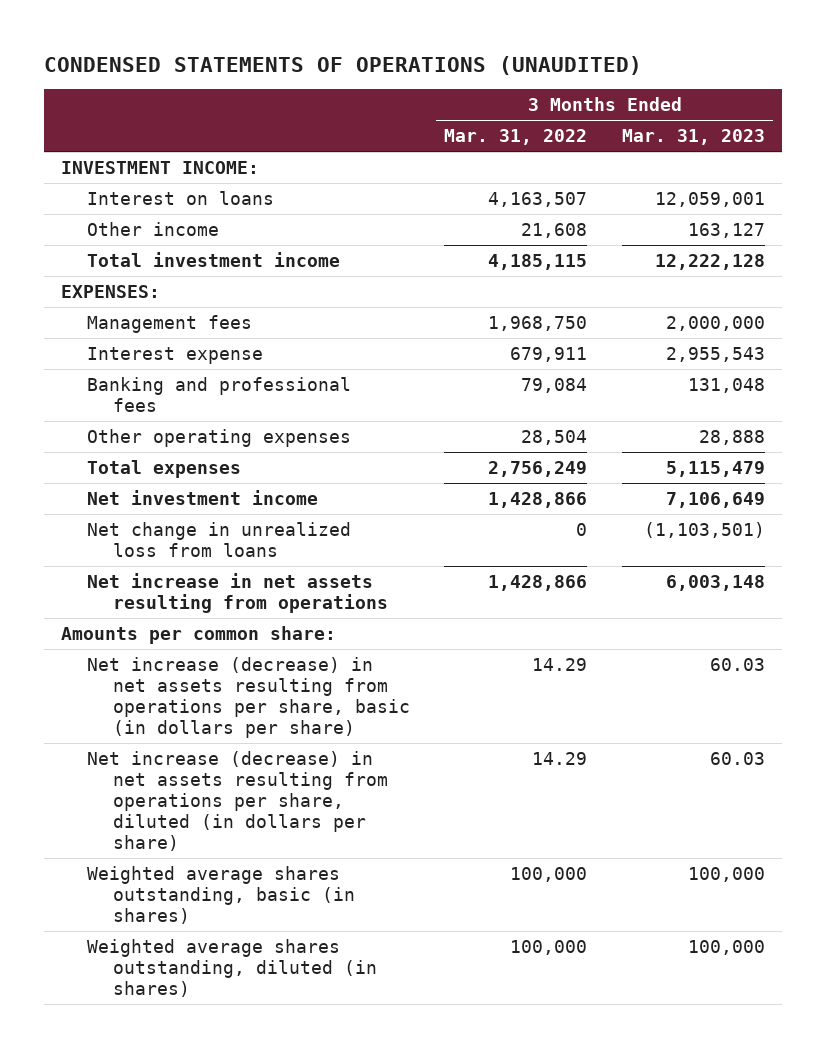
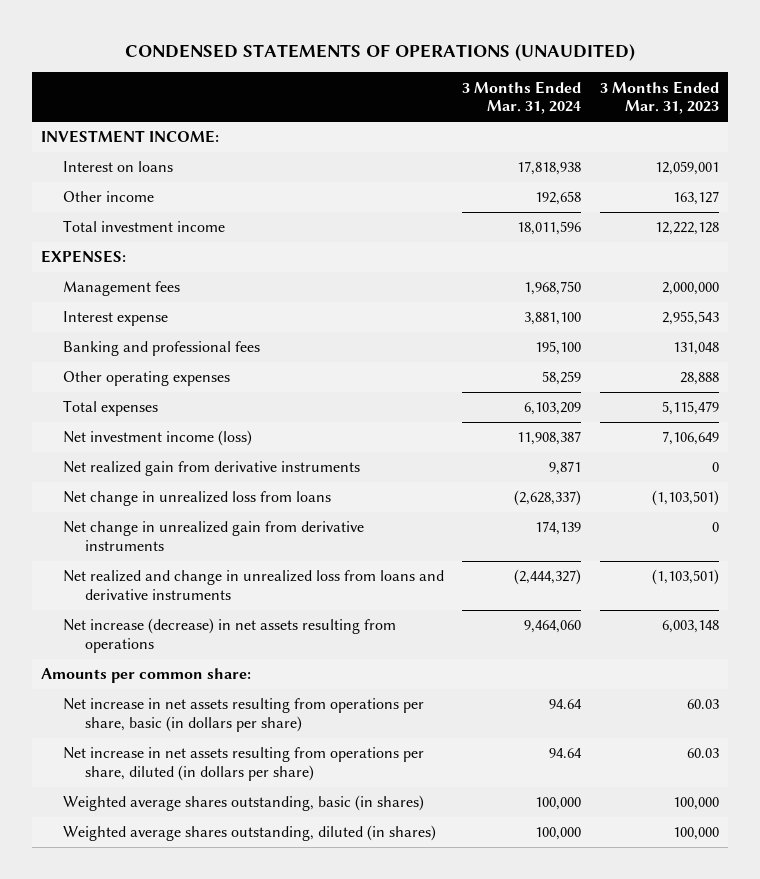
- | 3 Months Ended Mar. 31, 2022 | 3 Months Ended Mar. 31, 2023
+ | 3 Months Ended Mar. 31, 2024 | 3 Months Ended Mar. 31, 2023
- Net investment income | 1,428,866 | 7,106,649
+ Net investment income (loss) | 11,908,387 | 7,106,649
+ Net realized gain from derivative instruments | 9,871 | 0
- Net increase in net assets resulting from operations | 1,428,866 | 6,003,148
+ Net change in unrealized gain from derivative instruments | 174,139 | 0
+ Net realized and change in unrealized loss from loans and derivative instruments | (2,444,327) | (1,103,501)
+ Net increase (decrease) in net assets resulting from operations | 9,464,060 | 6,003,148
- Net increase (decrease) in net assets resulting from operations per share, basic (in dollars per share) | 14.29 | 60.03
- Net increase (decrease) in net assets resulting from operations per share, diluted (in dollars per share) | 14.29 | 60.03
+ Net increase in net assets resulting from operations per share, basic (in dollars per share) | 94.64 | 60.03
+ Net increase in net assets resulting from operations per share, diluted (in dollars per share) | 94.64 | 60.03

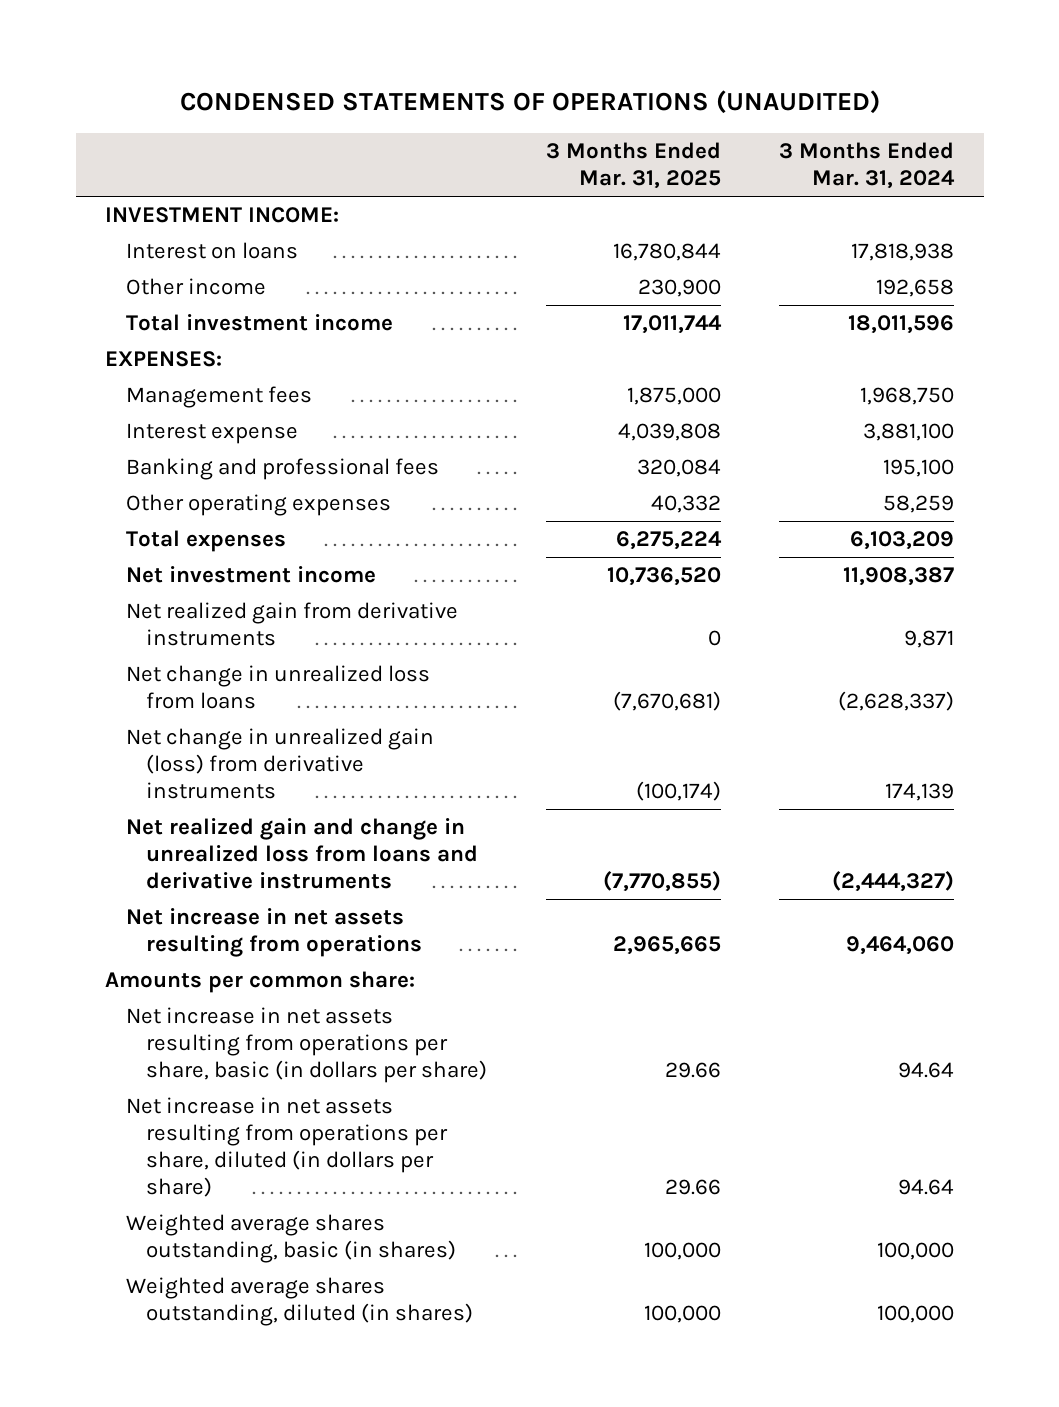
- | 3 Months Ended Mar. 31, 2024 | 3 Months Ended Mar. 31, 2023
+ | 3 Months Ended Mar. 31, 2025 | 3 Months Ended Mar. 31, 2024
- Net investment income (loss) | 11,908,387 | 7,106,649
+ Net investment income | 10,736,520 | 11,908,387
- Net change in unrealized gain from derivative instruments | 174,139 | 0
- Net realized and change in unrealized loss from loans and derivative instruments | (2,444,327) | (1,103,501)
- Net increase (decrease) in net assets resulting from operations | 9,464,060 | 6,003,148
+ Net change in unrealized gain (loss) from derivative instruments | (100,174) | 174,139
+ Net realized gain and change in unrealized loss from loans and derivative instruments | (7,770,855) | (2,444,327)
+ Net increase in net assets resulting from operations | 2,965,665 | 9,464,060

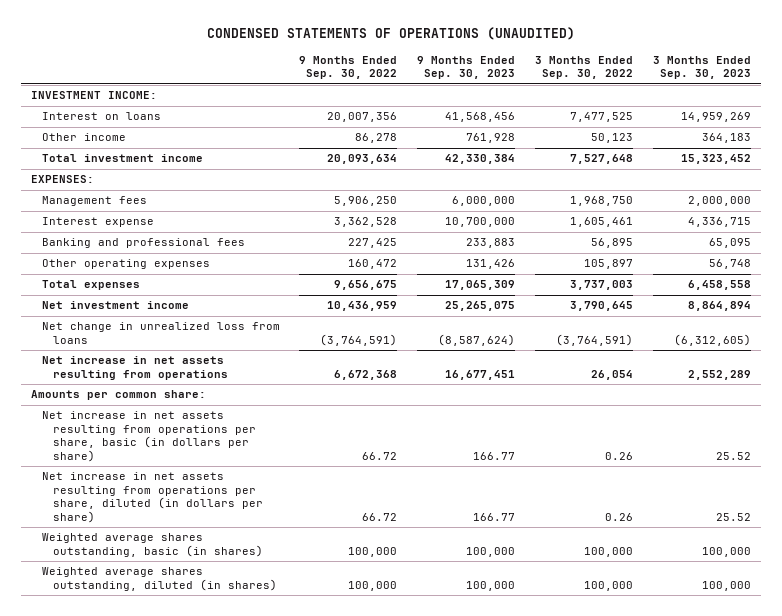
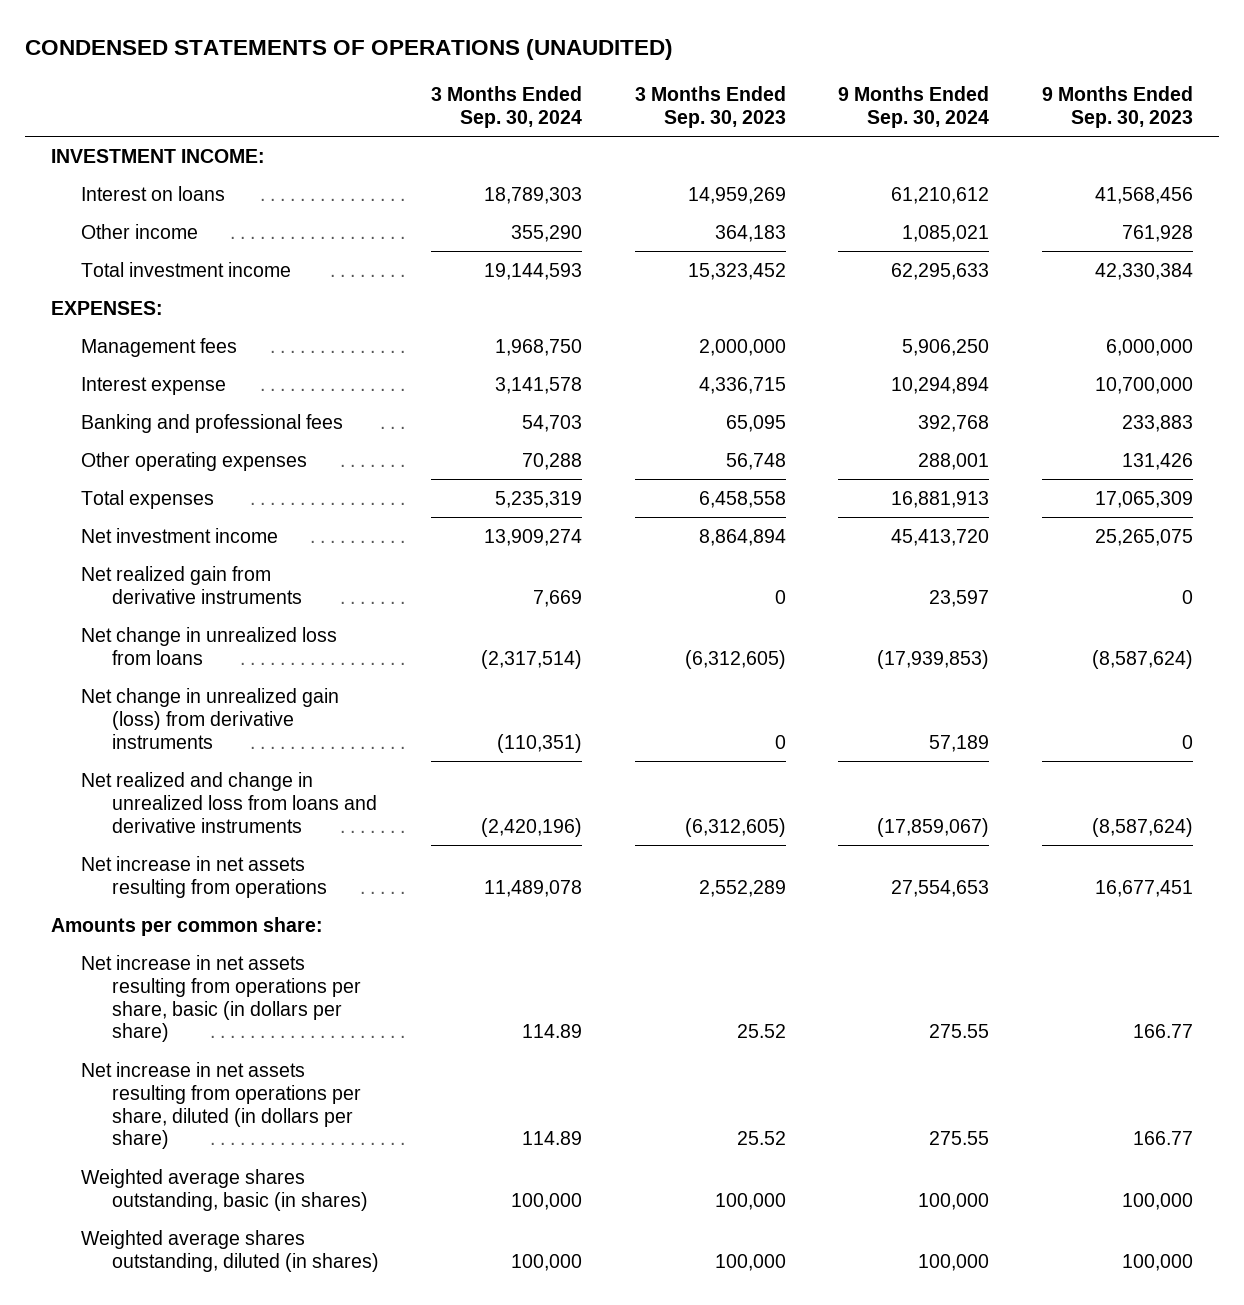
- | 9 Months Ended Sep. 30, 2022 | 9 Months Ended Sep. 30, 2023 | 3 Months Ended Sep. 30, 2022 | 3 Months Ended Sep. 30, 2023
+ | 3 Months Ended Sep. 30, 2024 | 3 Months Ended Sep. 30, 2023 | 9 Months Ended Sep. 30, 2024 | 9 Months Ended Sep. 30, 2023
+ Net realized gain from derivative instruments | 7,669 | 0 | 23,597 | 0
+ Net change in unrealized gain (loss) from derivative instruments | (110,351) | 0 | 57,189 | 0
+ Net realized and change in unrealized loss from loans and derivative instruments | (2,420,196) | (6,312,605) | (17,859,067) | (8,587,624)

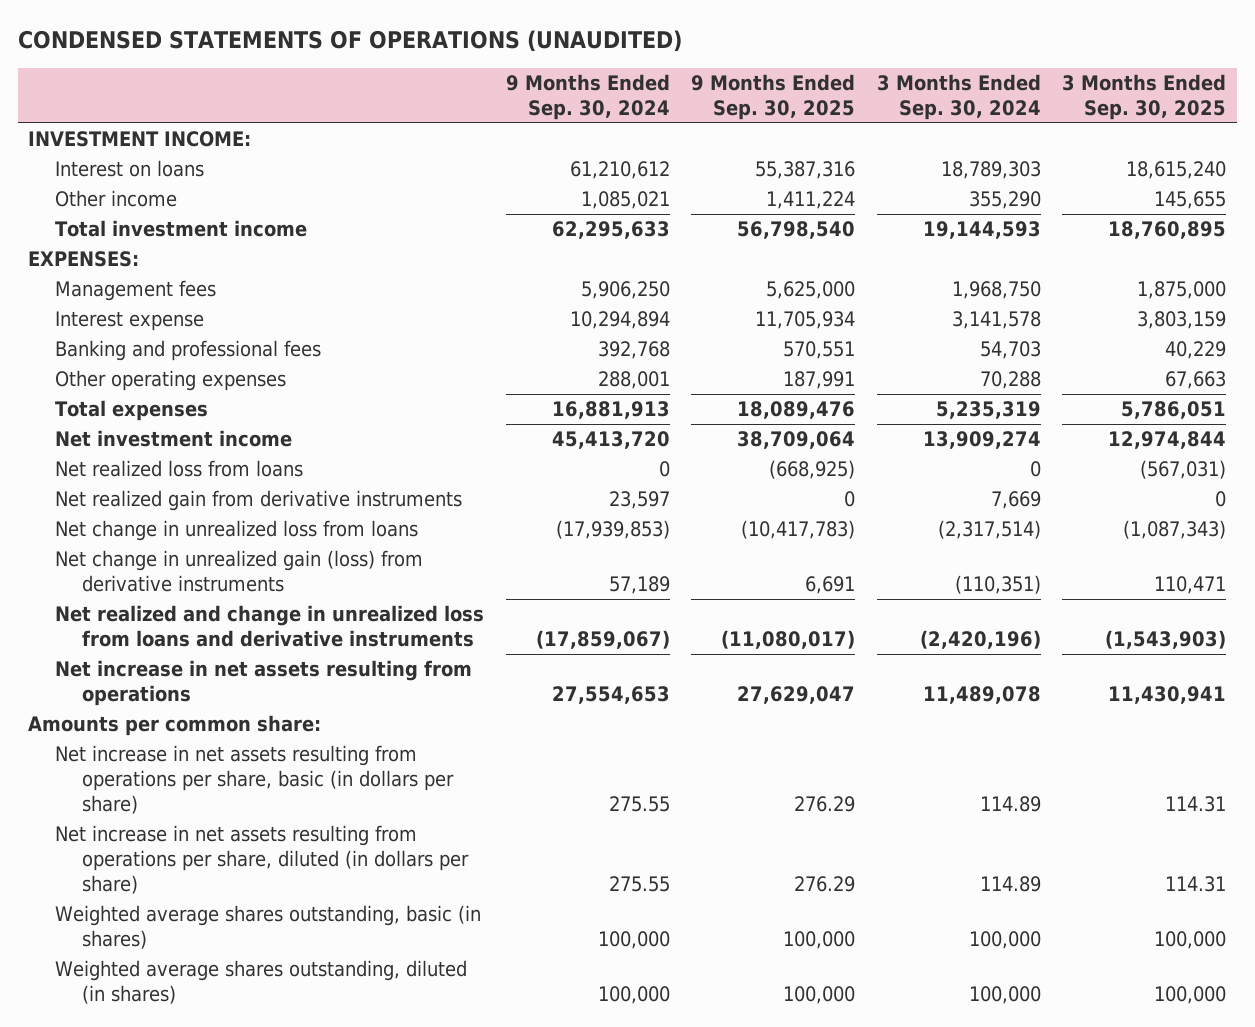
- | 3 Months Ended Sep. 30, 2024 | 3 Months Ended Sep. 30, 2023 | 9 Months Ended Sep. 30, 2024 | 9 Months Ended Sep. 30, 2023
+ | 9 Months Ended Sep. 30, 2024 | 9 Months Ended Sep. 30, 2025 | 3 Months Ended Sep. 30, 2024 | 3 Months Ended Sep. 30, 2025
+ Net realized loss from loans | 0 | (668,925) | 0 | (567,031)

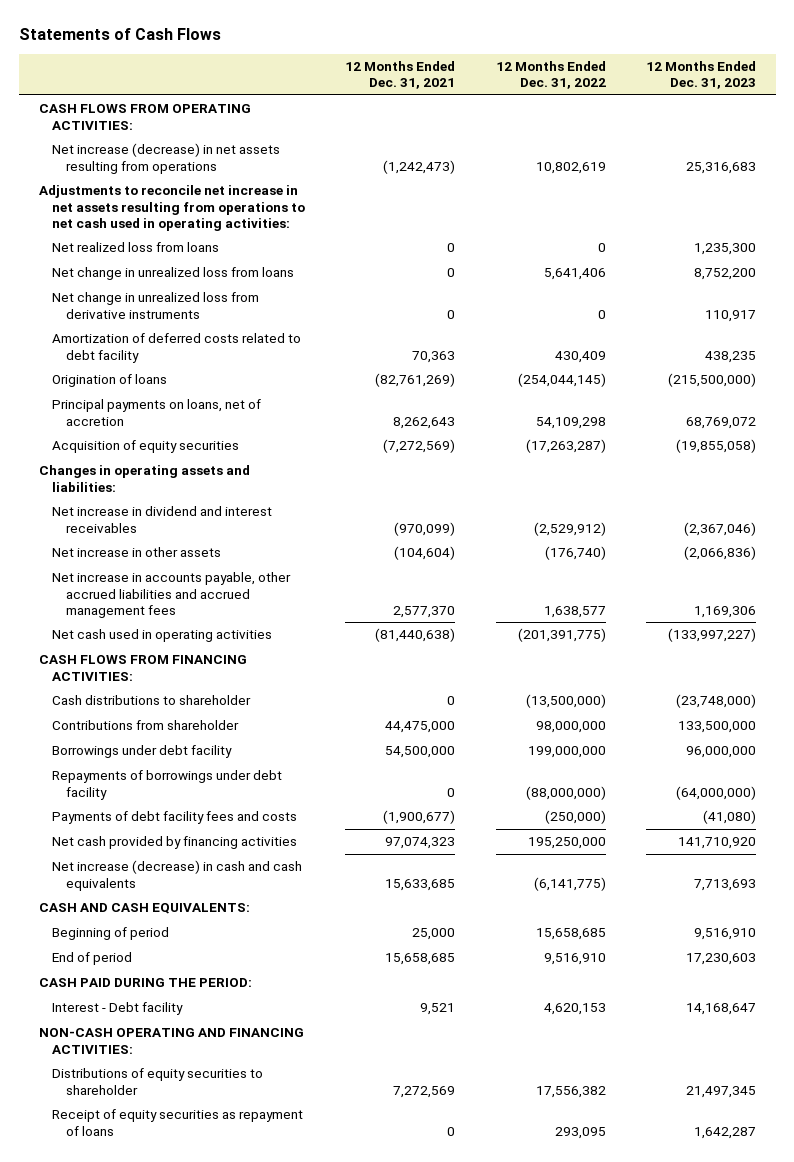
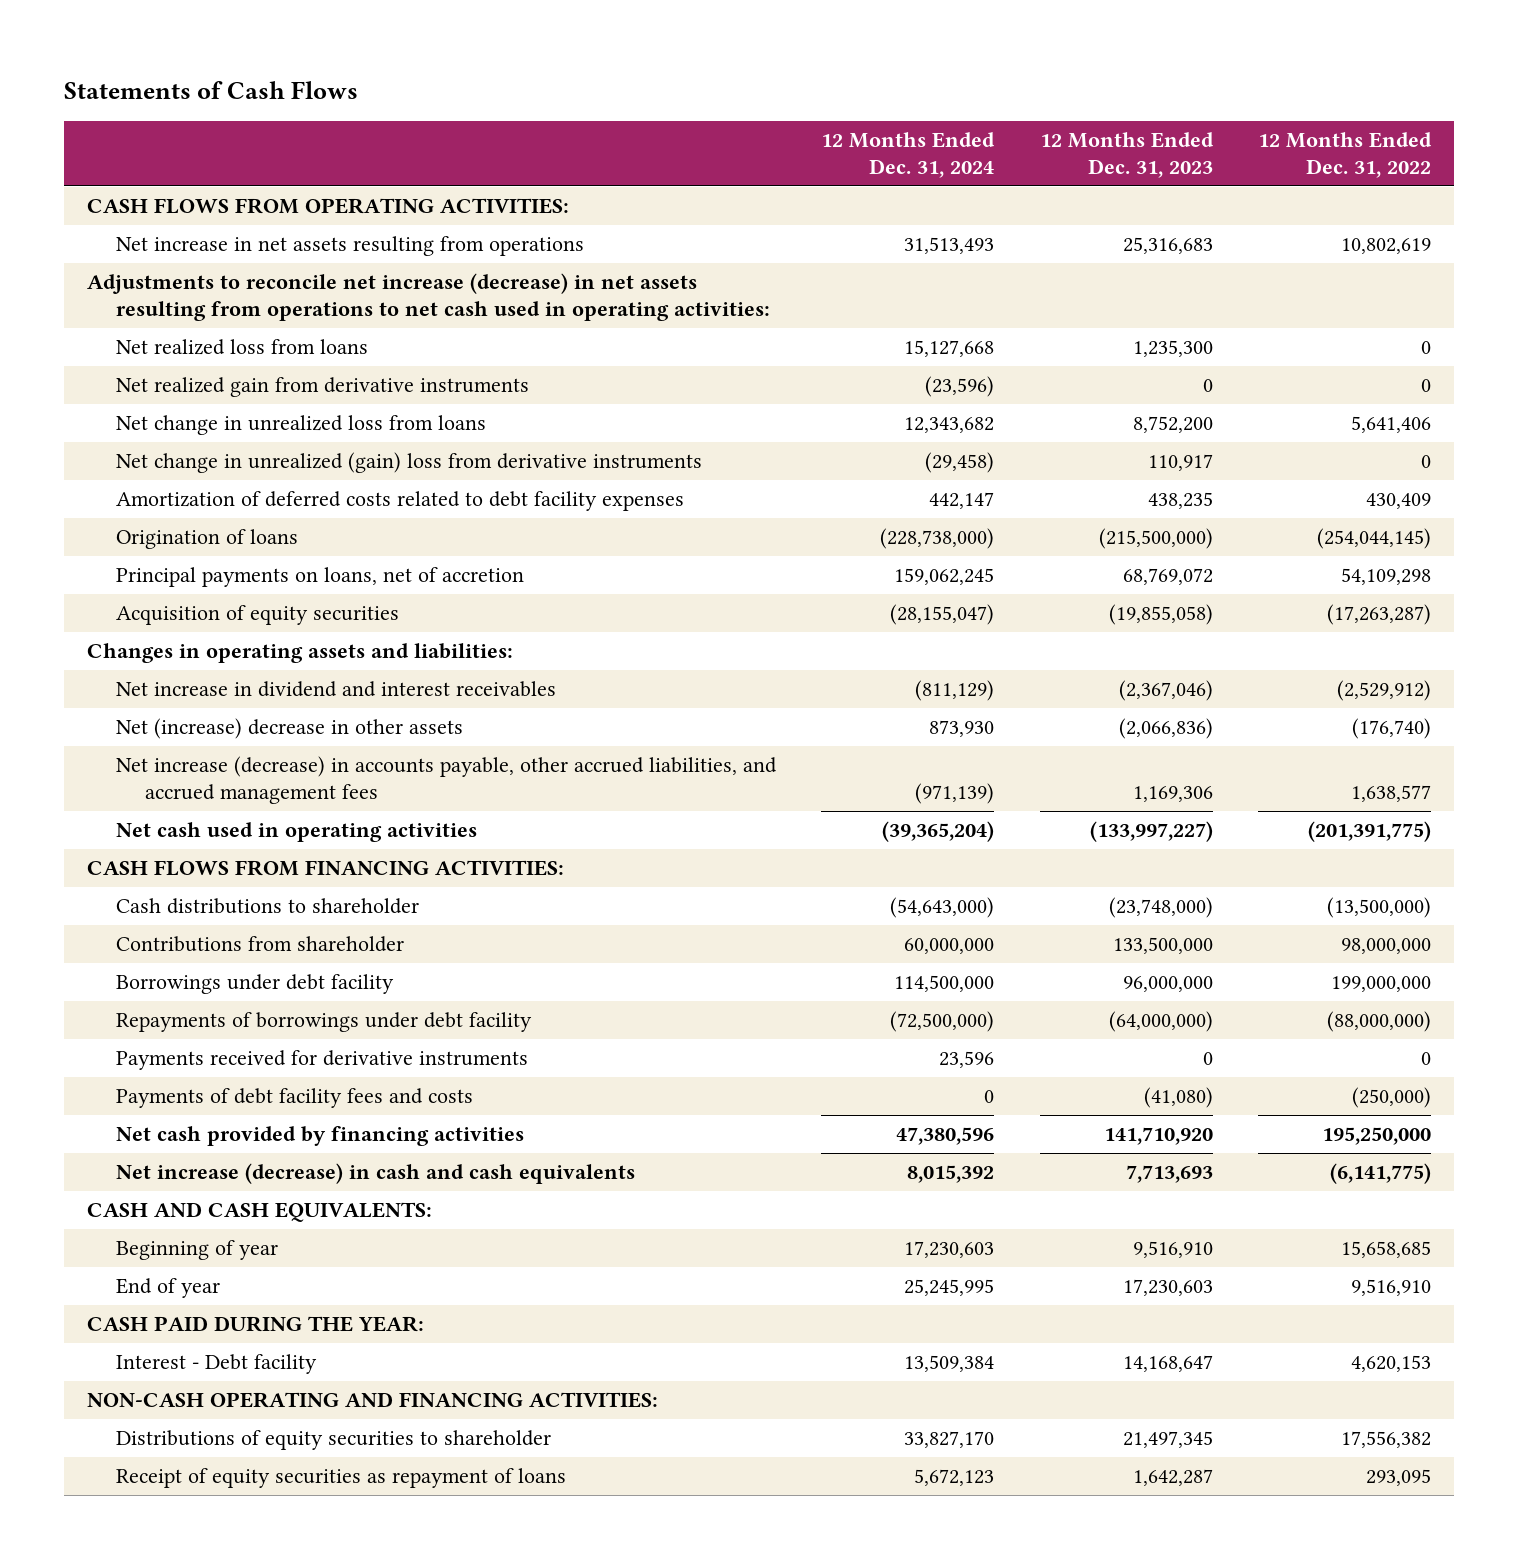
- | 12 Months Ended Dec. 31, 2021 | 12 Months Ended Dec. 31, 2022 | 12 Months Ended Dec. 31, 2023
+ | 12 Months Ended Dec. 31, 2024 | 12 Months Ended Dec. 31, 2023 | 12 Months Ended Dec. 31, 2022
- Net increase (decrease) in net assets resulting from operations | (1,242,473) | 10,802,619 | 25,316,683
- Adjustments to reconcile net increase in net assets resulting from operations to net cash used in operating activities:
+ Net increase in net assets resulting from operations | 31,513,493 | 25,316,683 | 10,802,619
+ Adjustments to reconcile net increase (decrease) in net assets resulting from operations to net cash used in operating activities:
+ Net realized gain from derivative instruments | (23,596) | 0 | 0
- Net change in unrealized loss from derivative instruments | 0 | 0 | 110,917
- Amortization of deferred costs related to debt facility | 70,363 | 430,409 | 438,235
+ Net change in unrealized (gain) loss from derivative instruments | (29,458) | 110,917 | 0
+ Amortization of deferred costs related to debt facility expenses | 442,147 | 438,235 | 430,409
- Net increase in other assets | (104,604) | (176,740) | (2,066,836)
- Net increase in accounts payable, other accrued liabilities and accrued management fees | 2,577,370 | 1,638,577 | 1,169,306
+ Net (increase) decrease in other assets | 873,930 | (2,066,836) | (176,740)
+ Net increase (decrease) in accounts payable, other accrued liabilities, and accrued management fees | (971,139) | 1,169,306 | 1,638,577
+ Payments received for derivative instruments | 23,596 | 0 | 0
- Beginning of period | 25,000 | 15,658,685 | 9,516,910
- End of period | 15,658,685 | 9,516,910 | 17,230,603
- CASH PAID DURING THE PERIOD:
+ Beginning of year | 17,230,603 | 9,516,910 | 15,658,685
+ End of year | 25,245,995 | 17,230,603 | 9,516,910
+ CASH PAID DURING THE YEAR:

